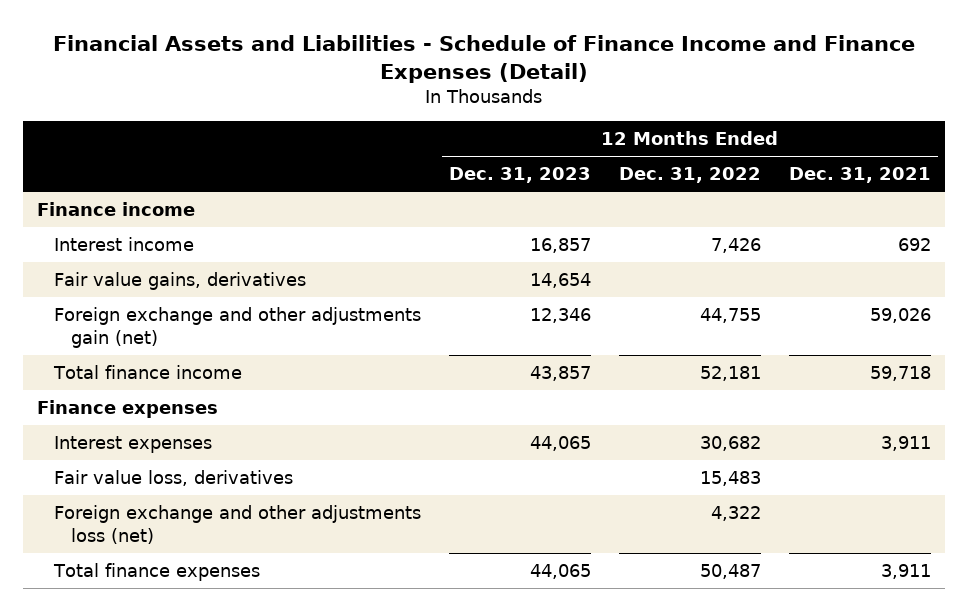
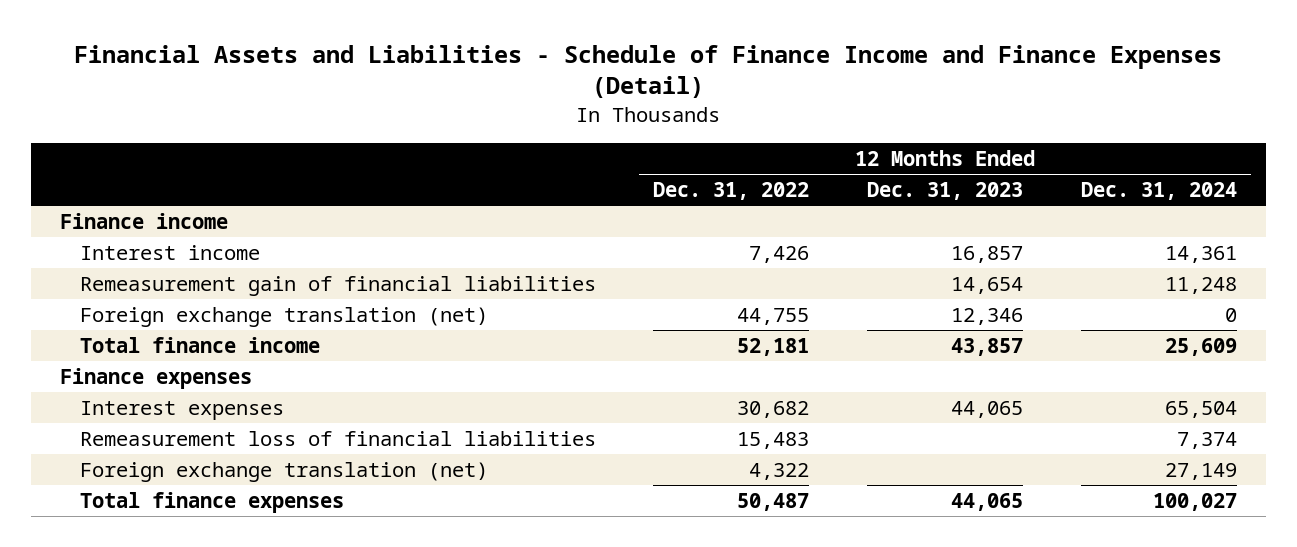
- | 12 Months Ended Dec. 31, 2023 | 12 Months Ended Dec. 31, 2022 | 12 Months Ended Dec. 31, 2021
+ | 12 Months Ended Dec. 31, 2022 | 12 Months Ended Dec. 31, 2023 | 12 Months Ended Dec. 31, 2024
- Fair value gains, derivatives | 14,654 | |
- Foreign exchange and other adjustments gain (net) | 12,346 | 44,755 | 59,026
+ Remeasurement gain of financial liabilities | | 14,654 | 11,248
+ Foreign exchange translation (net) | 44,755 | 12,346 | 0
- Fair value loss, derivatives | | 15,483 |
- Foreign exchange and other adjustments loss (net) | | 4,322 |
+ Remeasurement loss of financial liabilities | 15,483 | | 7,374
+ Foreign exchange translation (net) | 4,322 | | 27,149

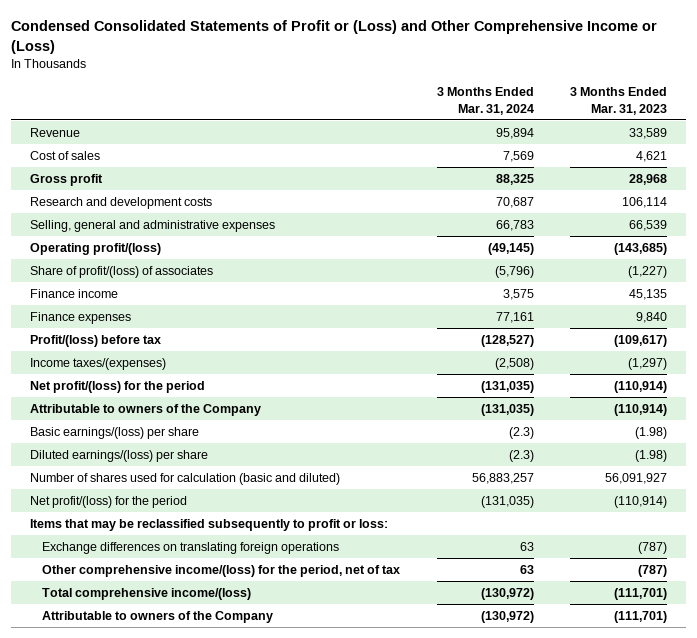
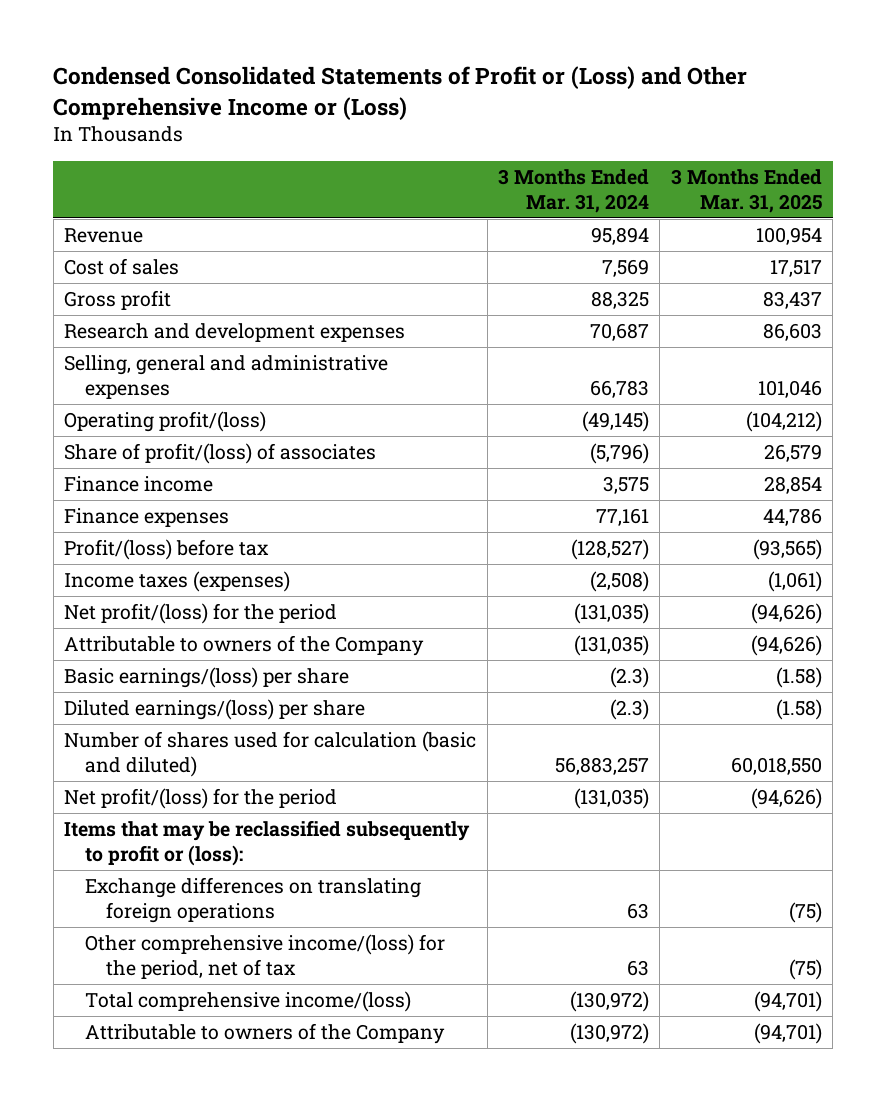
- | 3 Months Ended Mar. 31, 2024 | 3 Months Ended Mar. 31, 2023
+ | 3 Months Ended Mar. 31, 2024 | 3 Months Ended Mar. 31, 2025
- Research and development costs | 70,687 | 106,114
+ Research and development expenses | 70,687 | 86,603
- Income taxes/(expenses) | (2,508) | (1,297)
+ Income taxes (expenses) | (2,508) | (1,061)
- Items that may be reclassified subsequently to profit or loss:
+ Items that may be reclassified subsequently to profit or (loss):

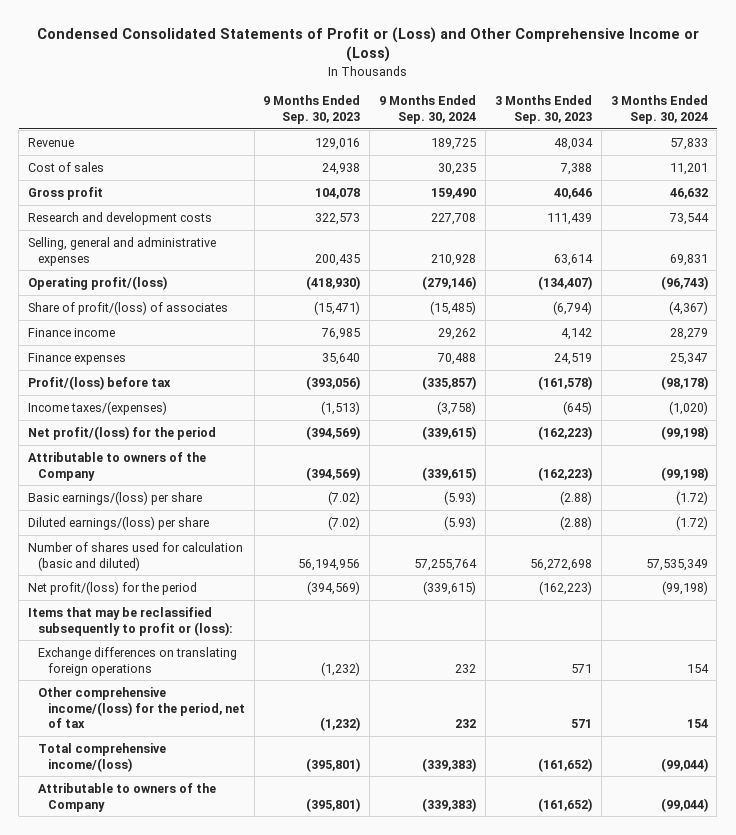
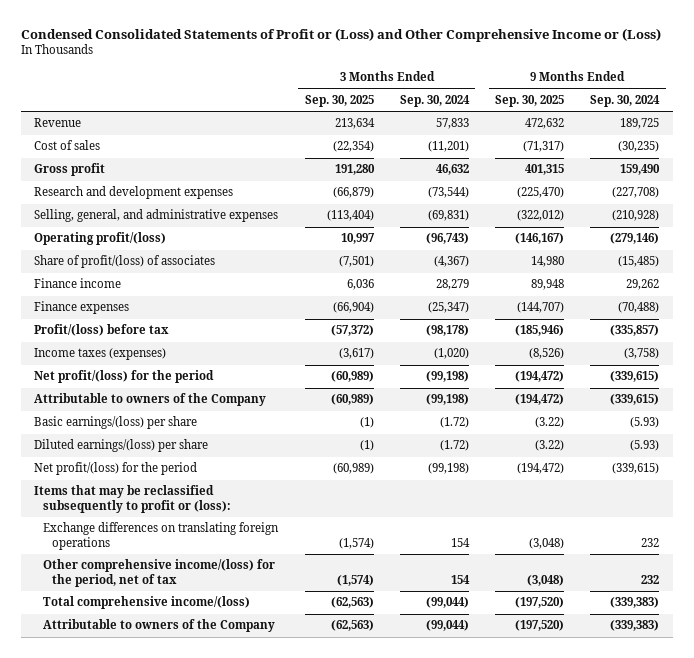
- | 9 Months Ended Sep. 30, 2023 | 9 Months Ended Sep. 30, 2024 | 3 Months Ended Sep. 30, 2023 | 3 Months Ended Sep. 30, 2024
+ | 3 Months Ended Sep. 30, 2025 | 3 Months Ended Sep. 30, 2024 | 9 Months Ended Sep. 30, 2025 | 9 Months Ended Sep. 30, 2024
- Cost of sales | 24,938 | 30,235 | 7,388 | 11,201
+ Cost of sales | (22,354) | (11,201) | (71,317) | (30,235)
- Research and development costs | 322,573 | 227,708 | 111,439 | 73,544
- Selling, general and administrative expenses | 200,435 | 210,928 | 63,614 | 69,831
+ Research and development expenses | (66,879) | (73,544) | (225,470) | (227,708)
+ Selling, general, and administrative expenses | (113,404) | (69,831) | (322,012) | (210,928)
- Finance expenses | 35,640 | 70,488 | 24,519 | 25,347
+ Finance expenses | (66,904) | (25,347) | (144,707) | (70,488)
- Income taxes/(expenses) | (1,513) | (3,758) | (645) | (1,020)
+ Income taxes (expenses) | (3,617) | (1,020) | (8,526) | (3,758)
- Number of shares used for calculation (basic and diluted) | 56,194,956 | 57,255,764 | 56,272,698 | 57,535,349

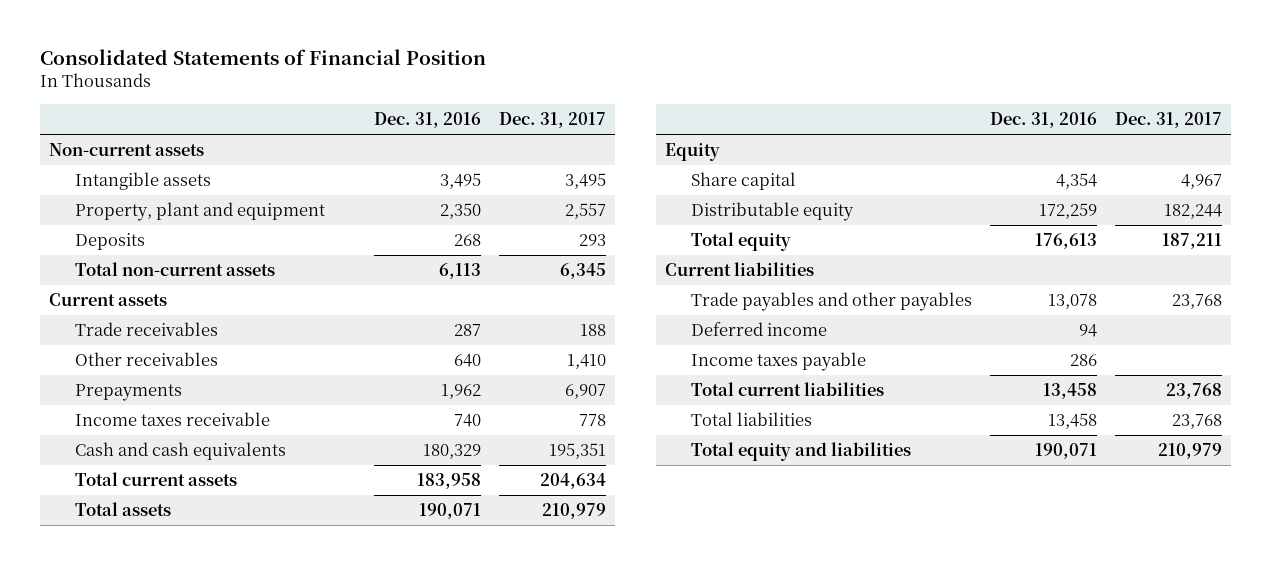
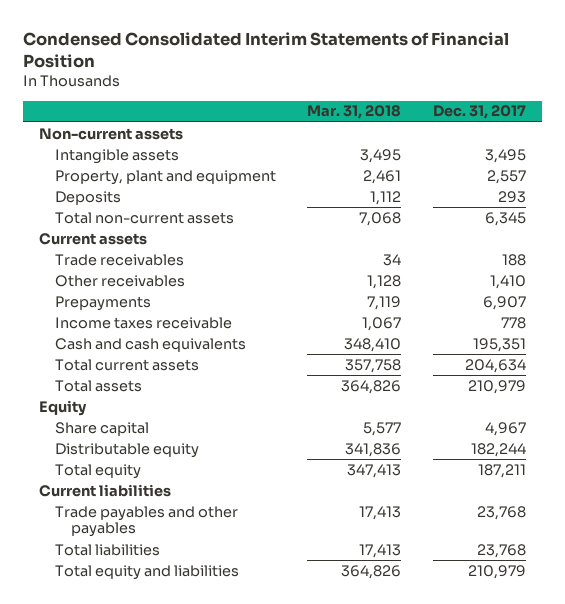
- Consolidated Statements of Financial Position
+ Condensed Consolidated Interim Statements of Financial Position
- | Dec. 31, 2016 | Dec. 31, 2017
+ | Mar. 31, 2018 | Dec. 31, 2017
- Deferred income | 94 |
- Income taxes payable | 286 |
- Total current liabilities | 13,458 | 23,768

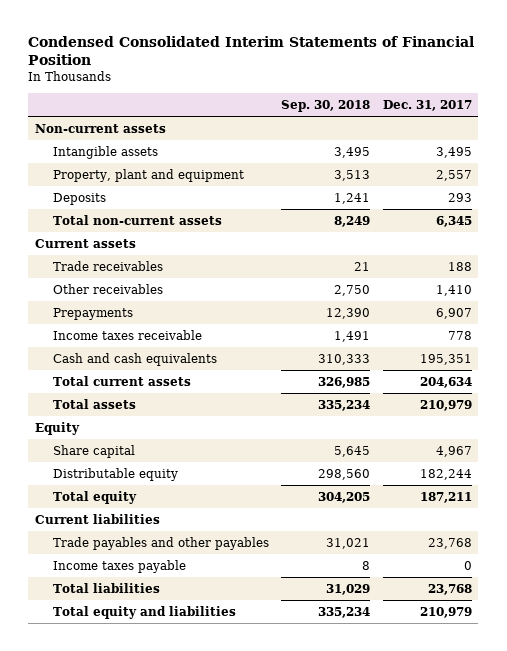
- | Mar. 31, 2018 | Dec. 31, 2017
+ | Sep. 30, 2018 | Dec. 31, 2017
+ Income taxes payable | 8 | 0

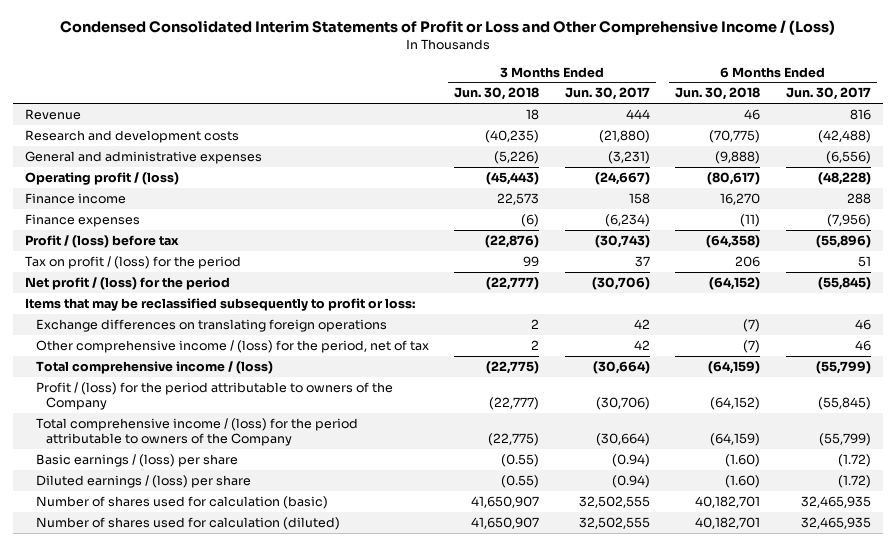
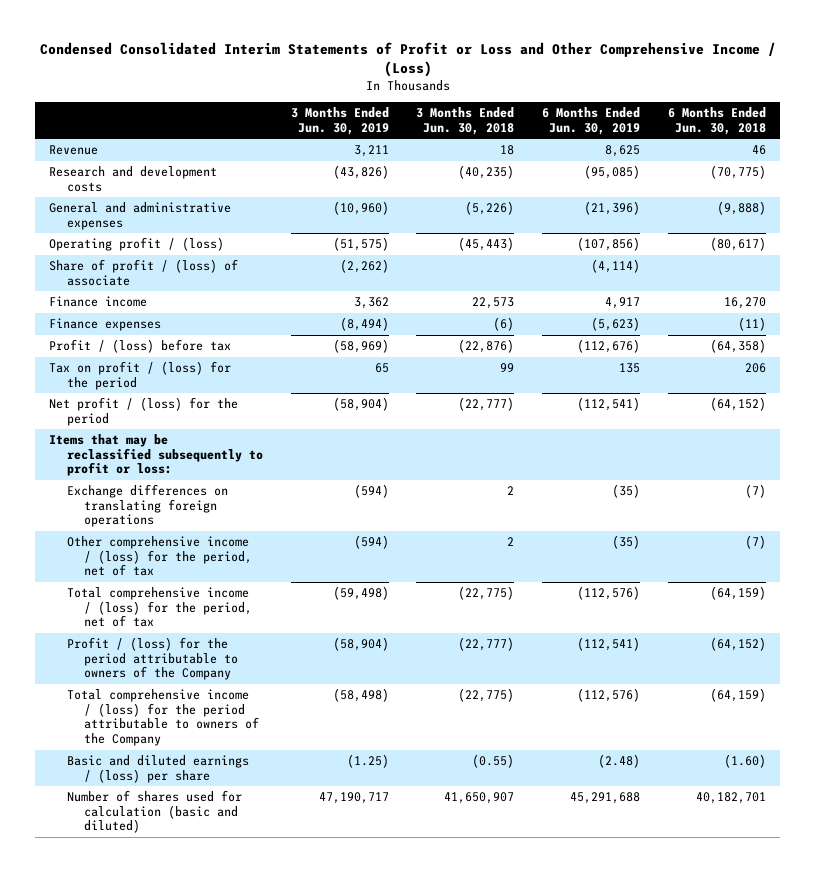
- | 3 Months Ended Jun. 30, 2018 | 3 Months Ended Jun. 30, 2017 | 6 Months Ended Jun. 30, 2018 | 6 Months Ended Jun. 30, 2017
+ | 3 Months Ended Jun. 30, 2019 | 3 Months Ended Jun. 30, 2018 | 6 Months Ended Jun. 30, 2019 | 6 Months Ended Jun. 30, 2018
+ Share of profit / (loss) of associate | (2,262) | | (4,114) |
- Total comprehensive income / (loss) | (22,775) | (30,664) | (64,159) | (55,799)
+ Total comprehensive income / (loss) for the period, net of tax | (59,498) | (22,775) | (112,576) | (64,159)
- Basic earnings / (loss) per share | (0.55) | (0.94) | (1.60) | (1.72)
- Diluted earnings / (loss) per share | (0.55) | (0.94) | (1.60) | (1.72)
- Number of shares used for calculation (basic) | 41,650,907 | 32,502,555 | 40,182,701 | 32,465,935
- Number of shares used for calculation (diluted) | 41,650,907 | 32,502,555 | 40,182,701 | 32,465,935
+ Basic and diluted earnings / (loss) per share | (1.25) | (0.55) | (2.48) | (1.60)
+ Number of shares used for calculation (basic and diluted) | 47,190,717 | 41,650,907 | 45,291,688 | 40,182,701

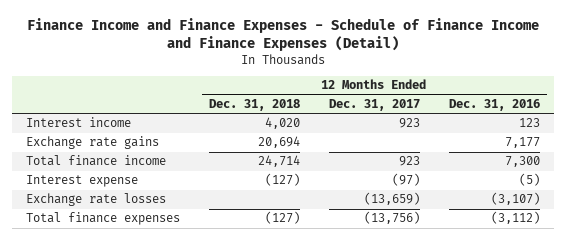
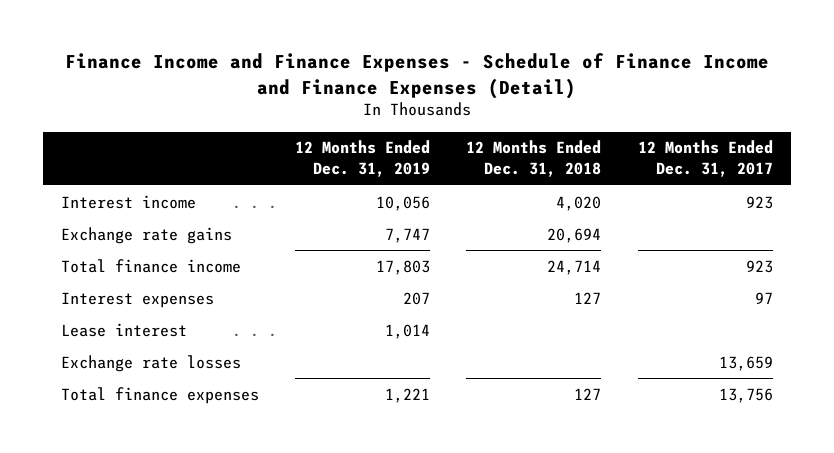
- | 12 Months Ended Dec. 31, 2018 | 12 Months Ended Dec. 31, 2017 | 12 Months Ended Dec. 31, 2016
+ | 12 Months Ended Dec. 31, 2019 | 12 Months Ended Dec. 31, 2018 | 12 Months Ended Dec. 31, 2017
- Interest expense | (127) | (97) | (5)
- Exchange rate losses | | (13,659) | (3,107)
- Total finance expenses | (127) | (13,756) | (3,112)
+ Interest expenses | 207 | 127 | 97
+ Lease interest | 1,014 | |
+ Exchange rate losses | | | 13,659
+ Total finance expenses | 1,221 | 127 | 13,756

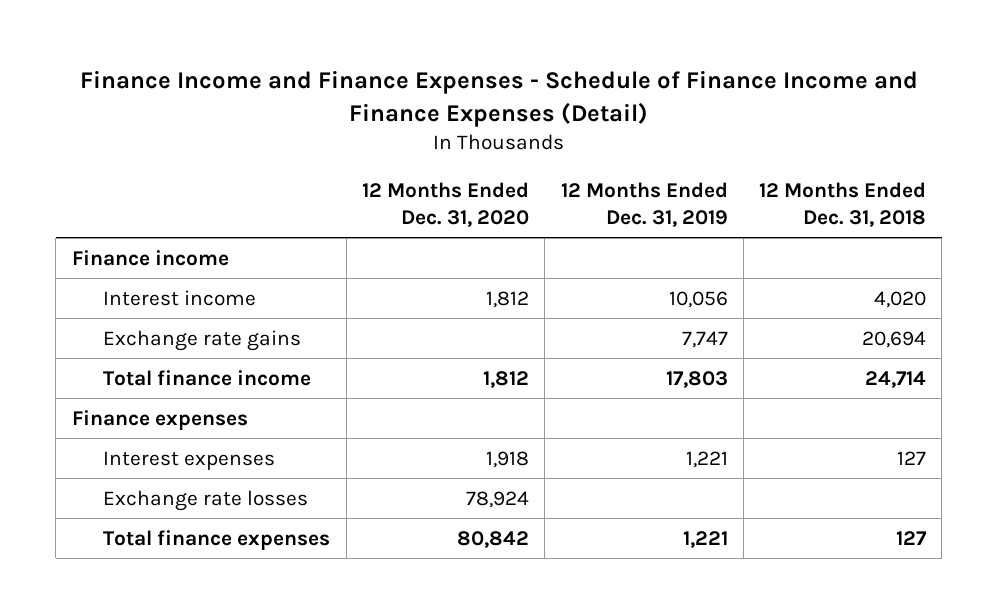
- | 12 Months Ended Dec. 31, 2019 | 12 Months Ended Dec. 31, 2018 | 12 Months Ended Dec. 31, 2017
+ | 12 Months Ended Dec. 31, 2020 | 12 Months Ended Dec. 31, 2019 | 12 Months Ended Dec. 31, 2018
+ Finance income
- Interest expenses | 207 | 127 | 97
- Lease interest | 1,014 | |
+ Finance expenses
+ Interest expenses | 1,918 | 1,221 | 127

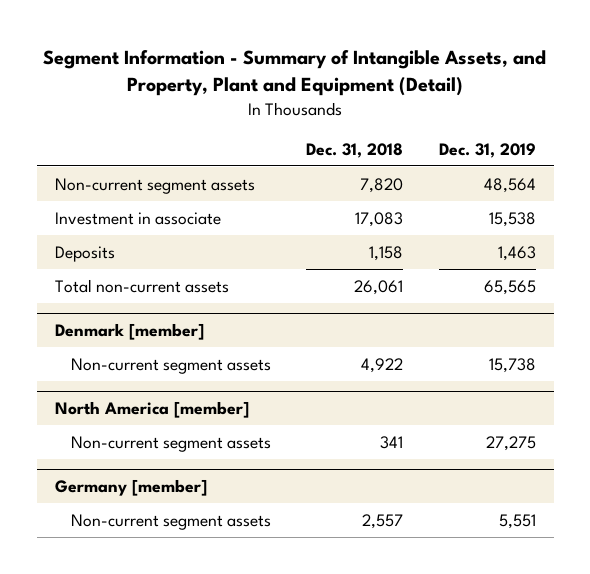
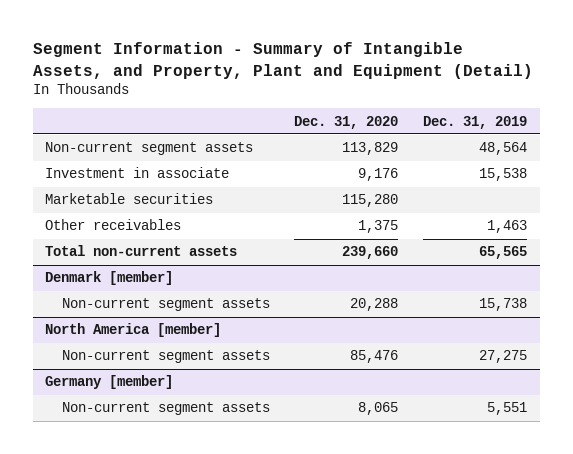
- | Dec. 31, 2018 | Dec. 31, 2019
+ | Dec. 31, 2020 | Dec. 31, 2019
- Deposits | 1,158 | 1,463
+ Marketable securities | 115,280 |
+ Other receivables | 1,375 | 1,463

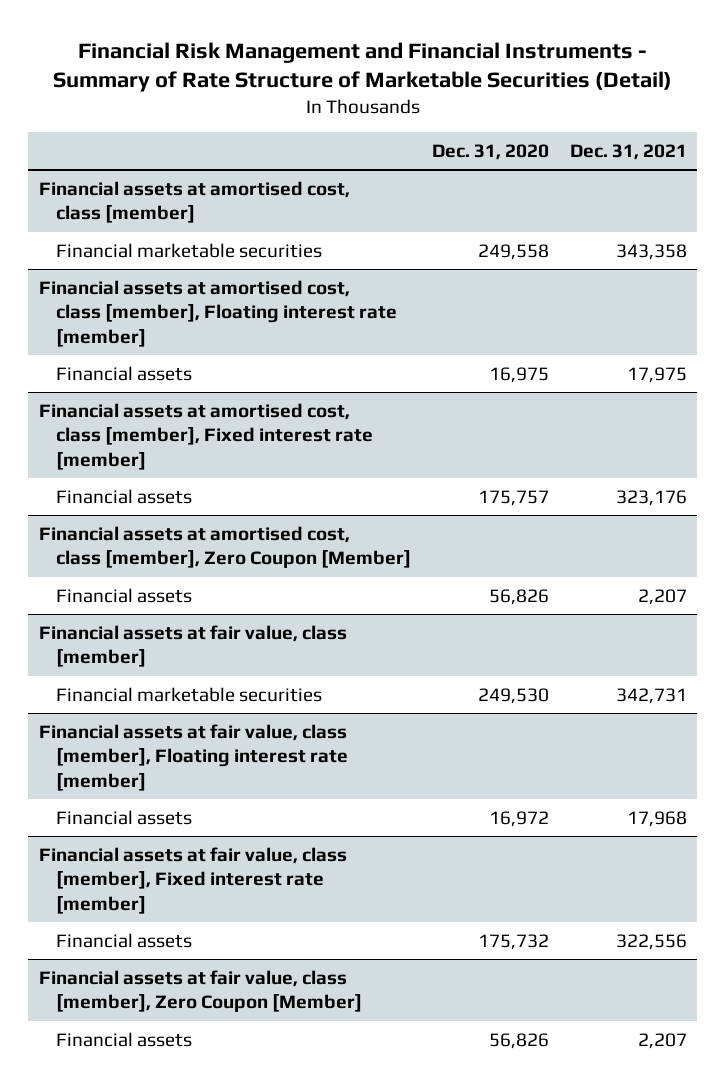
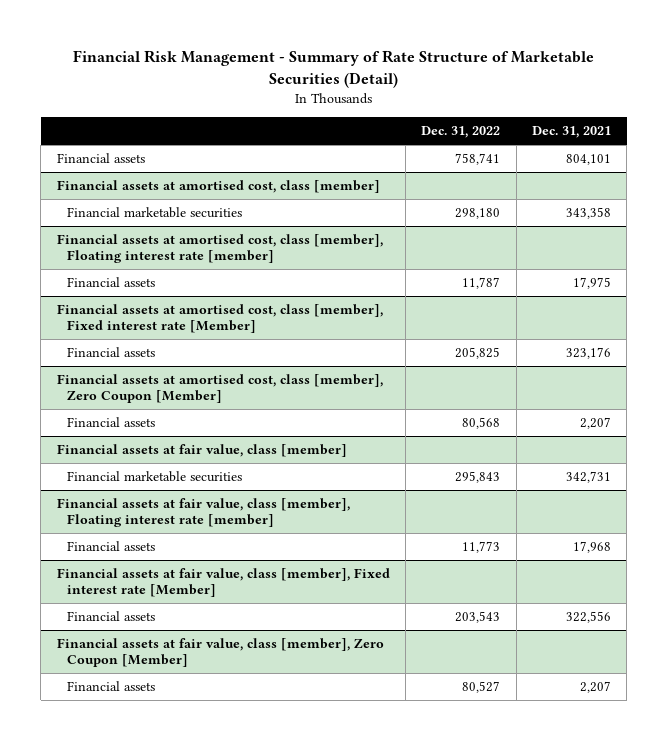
- Financial Risk Management and Financial Instruments - Summary of Rate Structure of Marketable Securities (Detail)
+ Financial Risk Management - Summary of Rate Structure of Marketable Securities (Detail)
- | Dec. 31, 2020 | Dec. 31, 2021
+ | Dec. 31, 2022 | Dec. 31, 2021
+ Financial assets | 758,741 | 804,101
- Financial assets at amortised cost, class [member], Fixed interest rate [member]
+ Financial assets at amortised cost, class [member], Fixed interest rate [Member]
- Financial assets at fair value, class [member], Fixed interest rate [member]
+ Financial assets at fair value, class [member], Fixed interest rate [Member]

